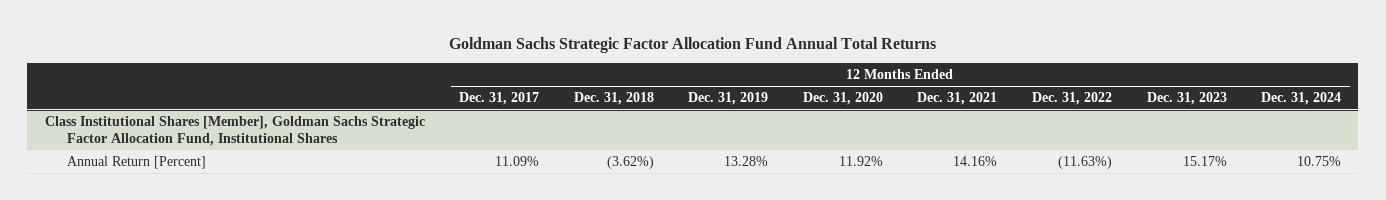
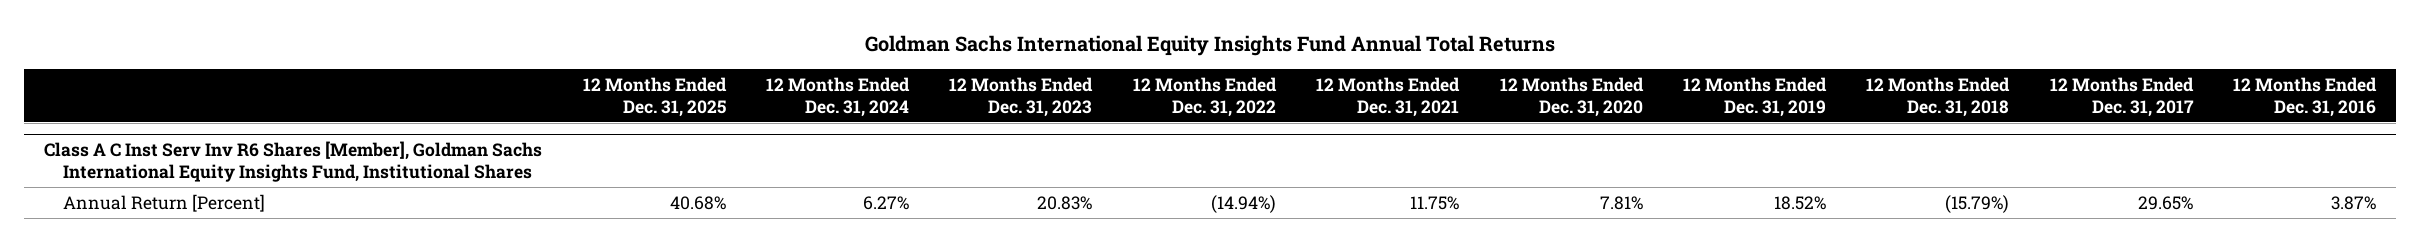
- Goldman Sachs Strategic Factor Allocation Fund Annual Total Returns
+ Goldman Sachs International Equity Insights Fund Annual Total Returns
- | 12 Months Ended Dec. 31, 2017 | 12 Months Ended Dec. 31, 2018 | 12 Months Ended Dec. 31, 2019 | 12 Months Ended Dec. 31, 2020 | 12 Months Ended Dec. 31, 2021 | 12 Months Ended Dec. 31, 2022 | 12 Months Ended Dec. 31, 2023 | 12 Months Ended Dec. 31, 2024
+ | 12 Months Ended Dec. 31, 2025 | 12 Months Ended Dec. 31, 2024 | 12 Months Ended Dec. 31, 2023 | 12 Months Ended Dec. 31, 2022 | 12 Months Ended Dec. 31, 2021 | 12 Months Ended Dec. 31, 2020 | 12 Months Ended Dec. 31, 2019 | 12 Months Ended Dec. 31, 2018 | 12 Months Ended Dec. 31, 2017 | 12 Months Ended Dec. 31, 2016
- Class Institutional Shares [Member], Goldman Sachs Strategic Factor Allocation Fund, Institutional Shares
- Annual Return [Percent] | 11.09% | (3.62%) | 13.28% | 11.92% | 14.16% | (11.63%) | 15.17% | 10.75%
+ Class A C Inst Serv Inv R6 Shares [Member], Goldman Sachs International Equity Insights Fund, Institutional Shares
+ Annual Return [Percent] | 40.68% | 6.27% | 20.83% | (14.94%) | 11.75% | 7.81% | 18.52% | (15.79%) | 29.65% | 3.87%

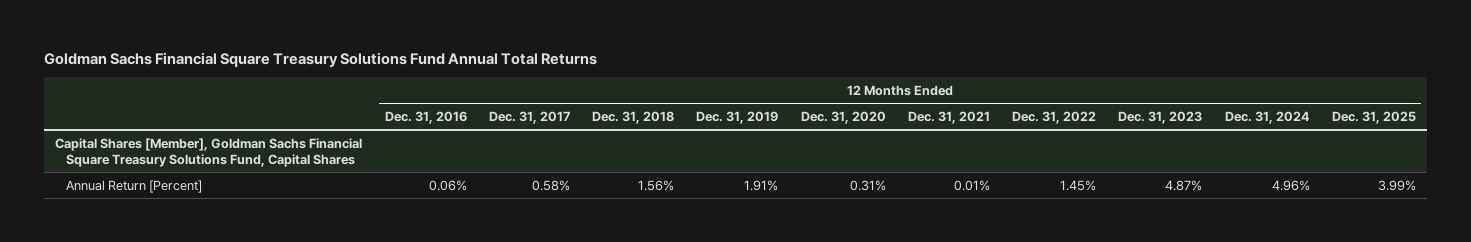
- Goldman Sachs International Equity Insights Fund Annual Total Returns
+ Goldman Sachs Financial Square Treasury Solutions Fund Annual Total Returns
- | 12 Months Ended Dec. 31, 2025 | 12 Months Ended Dec. 31, 2024 | 12 Months Ended Dec. 31, 2023 | 12 Months Ended Dec. 31, 2022 | 12 Months Ended Dec. 31, 2021 | 12 Months Ended Dec. 31, 2020 | 12 Months Ended Dec. 31, 2019 | 12 Months Ended Dec. 31, 2018 | 12 Months Ended Dec. 31, 2017 | 12 Months Ended Dec. 31, 2016
+ | 12 Months Ended Dec. 31, 2016 | 12 Months Ended Dec. 31, 2017 | 12 Months Ended Dec. 31, 2018 | 12 Months Ended Dec. 31, 2019 | 12 Months Ended Dec. 31, 2020 | 12 Months Ended Dec. 31, 2021 | 12 Months Ended Dec. 31, 2022 | 12 Months Ended Dec. 31, 2023 | 12 Months Ended Dec. 31, 2024 | 12 Months Ended Dec. 31, 2025
- Class A C Inst Serv Inv R6 Shares [Member], Goldman Sachs International Equity Insights Fund, Institutional Shares
- Annual Return [Percent] | 40.68% | 6.27% | 20.83% | (14.94%) | 11.75% | 7.81% | 18.52% | (15.79%) | 29.65% | 3.87%
+ Capital Shares [Member], Goldman Sachs Financial Square Treasury Solutions Fund, Capital Shares
+ Annual Return [Percent] | 0.06% | 0.58% | 1.56% | 1.91% | 0.31% | 0.01% | 1.45% | 4.87% | 4.96% | 3.99%

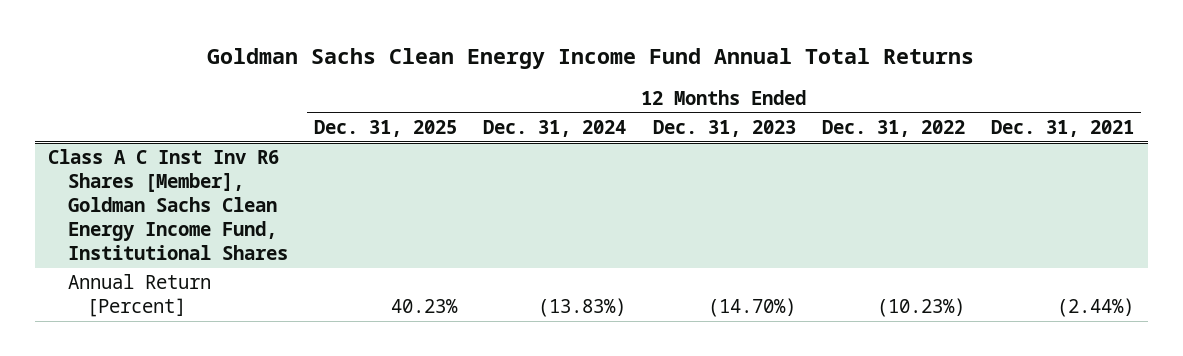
- Goldman Sachs Financial Square Treasury Solutions Fund Annual Total Returns
+ Goldman Sachs Clean Energy Income Fund Annual Total Returns
- | 12 Months Ended Dec. 31, 2016 | 12 Months Ended Dec. 31, 2017 | 12 Months Ended Dec. 31, 2018 | 12 Months Ended Dec. 31, 2019 | 12 Months Ended Dec. 31, 2020 | 12 Months Ended Dec. 31, 2021 | 12 Months Ended Dec. 31, 2022 | 12 Months Ended Dec. 31, 2023 | 12 Months Ended Dec. 31, 2024 | 12 Months Ended Dec. 31, 2025
+ | 12 Months Ended Dec. 31, 2025 | 12 Months Ended Dec. 31, 2024 | 12 Months Ended Dec. 31, 2023 | 12 Months Ended Dec. 31, 2022 | 12 Months Ended Dec. 31, 2021
- Capital Shares [Member], Goldman Sachs Financial Square Treasury Solutions Fund, Capital Shares
- Annual Return [Percent] | 0.06% | 0.58% | 1.56% | 1.91% | 0.31% | 0.01% | 1.45% | 4.87% | 4.96% | 3.99%
+ Class A C Inst Inv R6 Shares [Member], Goldman Sachs Clean Energy Income Fund, Institutional Shares
+ Annual Return [Percent] | 40.23% | (13.83%) | (14.70%) | (10.23%) | (2.44%)

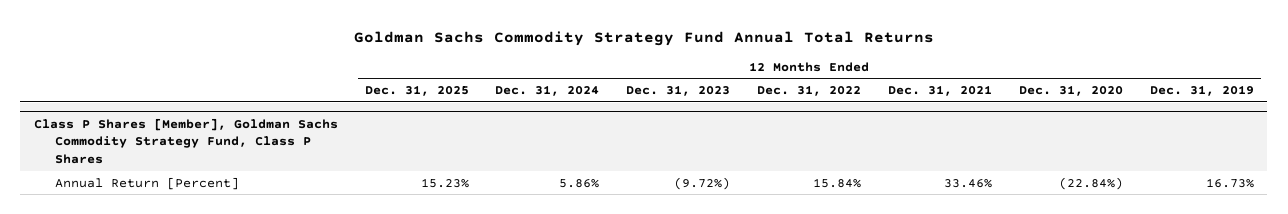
- Goldman Sachs Clean Energy Income Fund Annual Total Returns
+ Goldman Sachs Commodity Strategy Fund Annual Total Returns
- | 12 Months Ended Dec. 31, 2025 | 12 Months Ended Dec. 31, 2024 | 12 Months Ended Dec. 31, 2023 | 12 Months Ended Dec. 31, 2022 | 12 Months Ended Dec. 31, 2021
+ | 12 Months Ended Dec. 31, 2025 | 12 Months Ended Dec. 31, 2024 | 12 Months Ended Dec. 31, 2023 | 12 Months Ended Dec. 31, 2022 | 12 Months Ended Dec. 31, 2021 | 12 Months Ended Dec. 31, 2020 | 12 Months Ended Dec. 31, 2019
- Class A C Inst Inv R6 Shares [Member], Goldman Sachs Clean Energy Income Fund, Institutional Shares
- Annual Return [Percent] | 40.23% | (13.83%) | (14.70%) | (10.23%) | (2.44%)
+ Class P Shares [Member], Goldman Sachs Commodity Strategy Fund, Class P Shares
+ Annual Return [Percent] | 15.23% | 5.86% | (9.72%) | 15.84% | 33.46% | (22.84%) | 16.73%

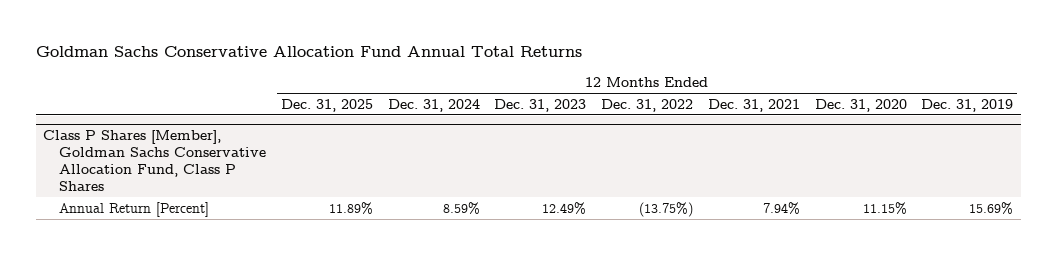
- Goldman Sachs Commodity Strategy Fund Annual Total Returns
+ Goldman Sachs Conservative Allocation Fund Annual Total Returns
- Class P Shares [Member], Goldman Sachs Commodity Strategy Fund, Class P Shares
- Annual Return [Percent] | 15.23% | 5.86% | (9.72%) | 15.84% | 33.46% | (22.84%) | 16.73%
+ Class P Shares [Member], Goldman Sachs Conservative Allocation Fund, Class P Shares
+ Annual Return [Percent] | 11.89% | 8.59% | 12.49% | (13.75%) | 7.94% | 11.15% | 15.69%

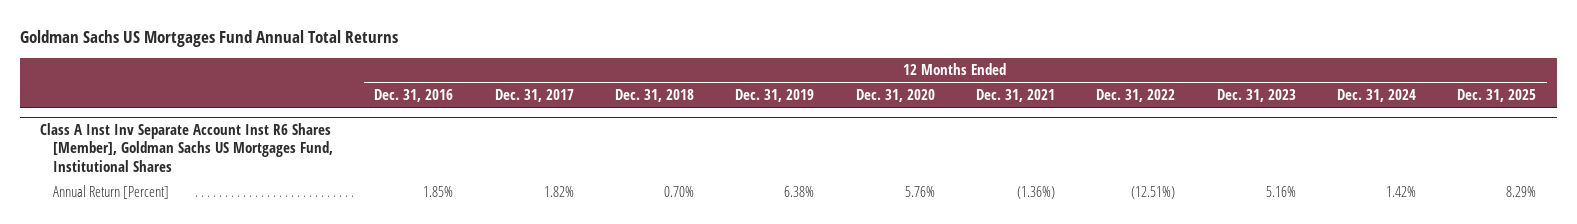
- Goldman Sachs Conservative Allocation Fund Annual Total Returns
+ Goldman Sachs US Mortgages Fund Annual Total Returns
- | 12 Months Ended Dec. 31, 2025 | 12 Months Ended Dec. 31, 2024 | 12 Months Ended Dec. 31, 2023 | 12 Months Ended Dec. 31, 2022 | 12 Months Ended Dec. 31, 2021 | 12 Months Ended Dec. 31, 2020 | 12 Months Ended Dec. 31, 2019
+ | 12 Months Ended Dec. 31, 2016 | 12 Months Ended Dec. 31, 2017 | 12 Months Ended Dec. 31, 2018 | 12 Months Ended Dec. 31, 2019 | 12 Months Ended Dec. 31, 2020 | 12 Months Ended Dec. 31, 2021 | 12 Months Ended Dec. 31, 2022 | 12 Months Ended Dec. 31, 2023 | 12 Months Ended Dec. 31, 2024 | 12 Months Ended Dec. 31, 2025
- Class P Shares [Member], Goldman Sachs Conservative Allocation Fund, Class P Shares
- Annual Return [Percent] | 11.89% | 8.59% | 12.49% | (13.75%) | 7.94% | 11.15% | 15.69%
+ Class A Inst Inv Separate Account Inst R6 Shares [Member], Goldman Sachs US Mortgages Fund, Institutional Shares
+ Annual Return [Percent] | 1.85% | 1.82% | 0.70% | 6.38% | 5.76% | (1.36%) | (12.51%) | 5.16% | 1.42% | 8.29%

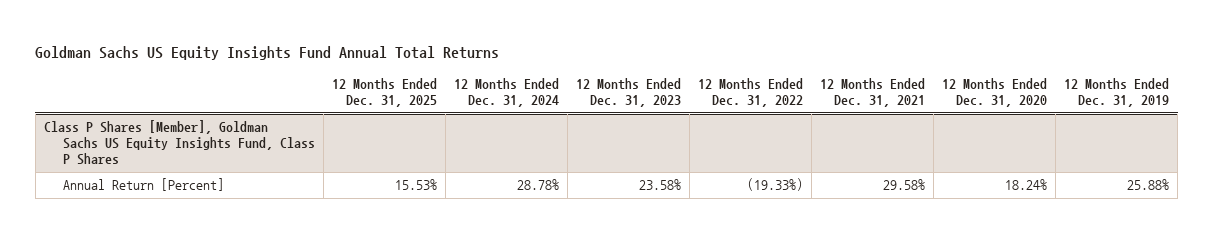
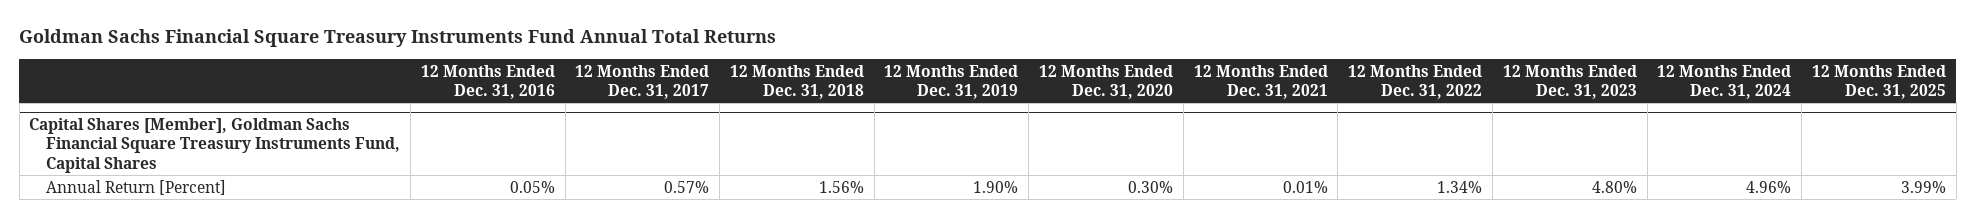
- Goldman Sachs US Equity Insights Fund Annual Total Returns
+ Goldman Sachs Financial Square Treasury Instruments Fund Annual Total Returns
- | 12 Months Ended Dec. 31, 2025 | 12 Months Ended Dec. 31, 2024 | 12 Months Ended Dec. 31, 2023 | 12 Months Ended Dec. 31, 2022 | 12 Months Ended Dec. 31, 2021 | 12 Months Ended Dec. 31, 2020 | 12 Months Ended Dec. 31, 2019
+ | 12 Months Ended Dec. 31, 2016 | 12 Months Ended Dec. 31, 2017 | 12 Months Ended Dec. 31, 2018 | 12 Months Ended Dec. 31, 2019 | 12 Months Ended Dec. 31, 2020 | 12 Months Ended Dec. 31, 2021 | 12 Months Ended Dec. 31, 2022 | 12 Months Ended Dec. 31, 2023 | 12 Months Ended Dec. 31, 2024 | 12 Months Ended Dec. 31, 2025
- Class P Shares [Member], Goldman Sachs US Equity Insights Fund, Class P Shares
- Annual Return [Percent] | 15.53% | 28.78% | 23.58% | (19.33%) | 29.58% | 18.24% | 25.88%
+ Capital Shares [Member], Goldman Sachs Financial Square Treasury Instruments Fund, Capital Shares
+ Annual Return [Percent] | 0.05% | 0.57% | 1.56% | 1.90% | 0.30% | 0.01% | 1.34% | 4.80% | 4.96% | 3.99%

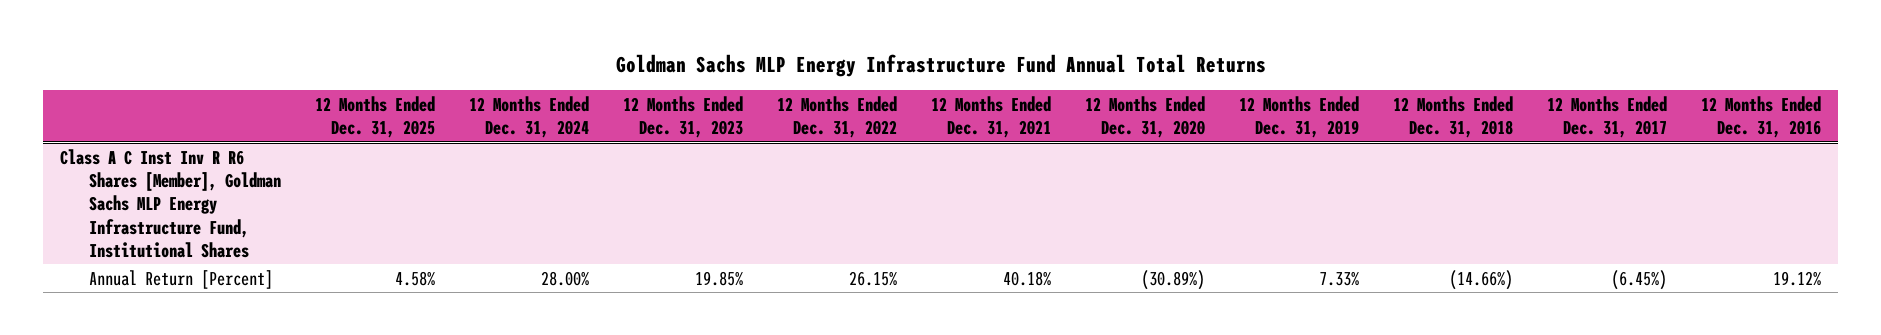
- Goldman Sachs Financial Square Treasury Instruments Fund Annual Total Returns
+ Goldman Sachs MLP Energy Infrastructure Fund Annual Total Returns
- | 12 Months Ended Dec. 31, 2016 | 12 Months Ended Dec. 31, 2017 | 12 Months Ended Dec. 31, 2018 | 12 Months Ended Dec. 31, 2019 | 12 Months Ended Dec. 31, 2020 | 12 Months Ended Dec. 31, 2021 | 12 Months Ended Dec. 31, 2022 | 12 Months Ended Dec. 31, 2023 | 12 Months Ended Dec. 31, 2024 | 12 Months Ended Dec. 31, 2025
+ | 12 Months Ended Dec. 31, 2025 | 12 Months Ended Dec. 31, 2024 | 12 Months Ended Dec. 31, 2023 | 12 Months Ended Dec. 31, 2022 | 12 Months Ended Dec. 31, 2021 | 12 Months Ended Dec. 31, 2020 | 12 Months Ended Dec. 31, 2019 | 12 Months Ended Dec. 31, 2018 | 12 Months Ended Dec. 31, 2017 | 12 Months Ended Dec. 31, 2016
- Capital Shares [Member], Goldman Sachs Financial Square Treasury Instruments Fund, Capital Shares
- Annual Return [Percent] | 0.05% | 0.57% | 1.56% | 1.90% | 0.30% | 0.01% | 1.34% | 4.80% | 4.96% | 3.99%
+ Class A C Inst Inv R R6 Shares [Member], Goldman Sachs MLP Energy Infrastructure Fund, Institutional Shares
+ Annual Return [Percent] | 4.58% | 28.00% | 19.85% | 26.15% | 40.18% | (30.89%) | 7.33% | (14.66%) | (6.45%) | 19.12%

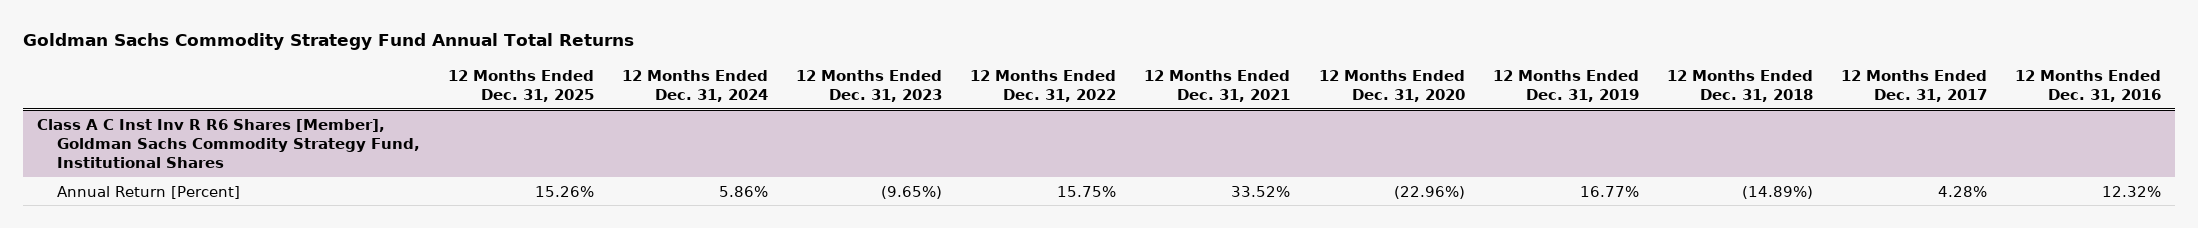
- Goldman Sachs MLP Energy Infrastructure Fund Annual Total Returns
+ Goldman Sachs Commodity Strategy Fund Annual Total Returns
- Class A C Inst Inv R R6 Shares [Member], Goldman Sachs MLP Energy Infrastructure Fund, Institutional Shares
- Annual Return [Percent] | 4.58% | 28.00% | 19.85% | 26.15% | 40.18% | (30.89%) | 7.33% | (14.66%) | (6.45%) | 19.12%
+ Class A C Inst Inv R R6 Shares [Member], Goldman Sachs Commodity Strategy Fund, Institutional Shares
+ Annual Return [Percent] | 15.26% | 5.86% | (9.65%) | 15.75% | 33.52% | (22.96%) | 16.77% | (14.89%) | 4.28% | 12.32%

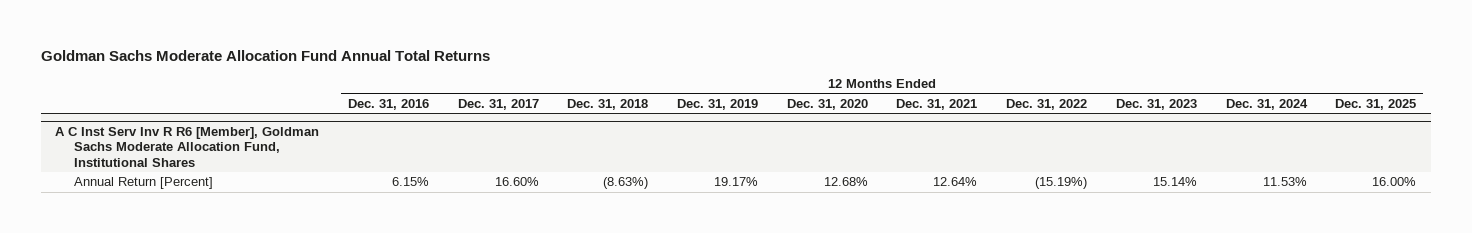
- Goldman Sachs Commodity Strategy Fund Annual Total Returns
+ Goldman Sachs Moderate Allocation Fund Annual Total Returns
- | 12 Months Ended Dec. 31, 2025 | 12 Months Ended Dec. 31, 2024 | 12 Months Ended Dec. 31, 2023 | 12 Months Ended Dec. 31, 2022 | 12 Months Ended Dec. 31, 2021 | 12 Months Ended Dec. 31, 2020 | 12 Months Ended Dec. 31, 2019 | 12 Months Ended Dec. 31, 2018 | 12 Months Ended Dec. 31, 2017 | 12 Months Ended Dec. 31, 2016
+ | 12 Months Ended Dec. 31, 2016 | 12 Months Ended Dec. 31, 2017 | 12 Months Ended Dec. 31, 2018 | 12 Months Ended Dec. 31, 2019 | 12 Months Ended Dec. 31, 2020 | 12 Months Ended Dec. 31, 2021 | 12 Months Ended Dec. 31, 2022 | 12 Months Ended Dec. 31, 2023 | 12 Months Ended Dec. 31, 2024 | 12 Months Ended Dec. 31, 2025
- Class A C Inst Inv R R6 Shares [Member], Goldman Sachs Commodity Strategy Fund, Institutional Shares
- Annual Return [Percent] | 15.26% | 5.86% | (9.65%) | 15.75% | 33.52% | (22.96%) | 16.77% | (14.89%) | 4.28% | 12.32%
+ A C Inst Serv Inv R R6 [Member], Goldman Sachs Moderate Allocation Fund, Institutional Shares
+ Annual Return [Percent] | 6.15% | 16.60% | (8.63%) | 19.17% | 12.68% | 12.64% | (15.19%) | 15.14% | 11.53% | 16.00%

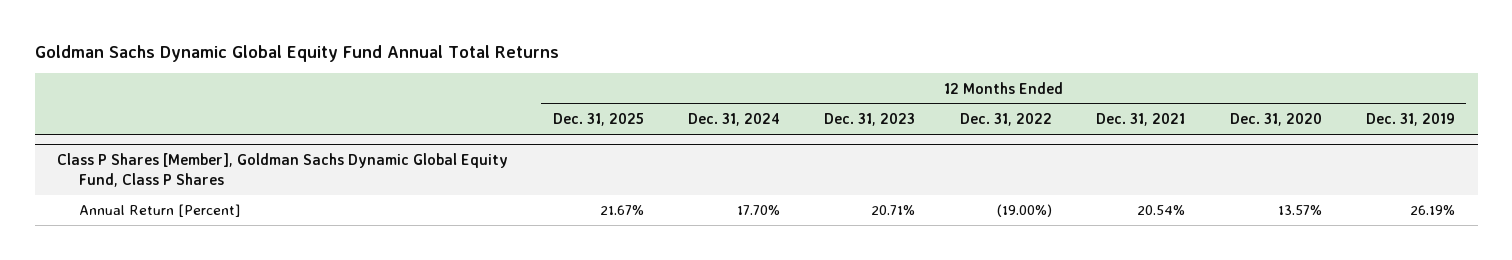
- Goldman Sachs Moderate Allocation Fund Annual Total Returns
+ Goldman Sachs Dynamic Global Equity Fund Annual Total Returns
- | 12 Months Ended Dec. 31, 2016 | 12 Months Ended Dec. 31, 2017 | 12 Months Ended Dec. 31, 2018 | 12 Months Ended Dec. 31, 2019 | 12 Months Ended Dec. 31, 2020 | 12 Months Ended Dec. 31, 2021 | 12 Months Ended Dec. 31, 2022 | 12 Months Ended Dec. 31, 2023 | 12 Months Ended Dec. 31, 2024 | 12 Months Ended Dec. 31, 2025
+ | 12 Months Ended Dec. 31, 2025 | 12 Months Ended Dec. 31, 2024 | 12 Months Ended Dec. 31, 2023 | 12 Months Ended Dec. 31, 2022 | 12 Months Ended Dec. 31, 2021 | 12 Months Ended Dec. 31, 2020 | 12 Months Ended Dec. 31, 2019
- A C Inst Serv Inv R R6 [Member], Goldman Sachs Moderate Allocation Fund, Institutional Shares
- Annual Return [Percent] | 6.15% | 16.60% | (8.63%) | 19.17% | 12.68% | 12.64% | (15.19%) | 15.14% | 11.53% | 16.00%
+ Class P Shares [Member], Goldman Sachs Dynamic Global Equity Fund, Class P Shares
+ Annual Return [Percent] | 21.67% | 17.70% | 20.71% | (19.00%) | 20.54% | 13.57% | 26.19%

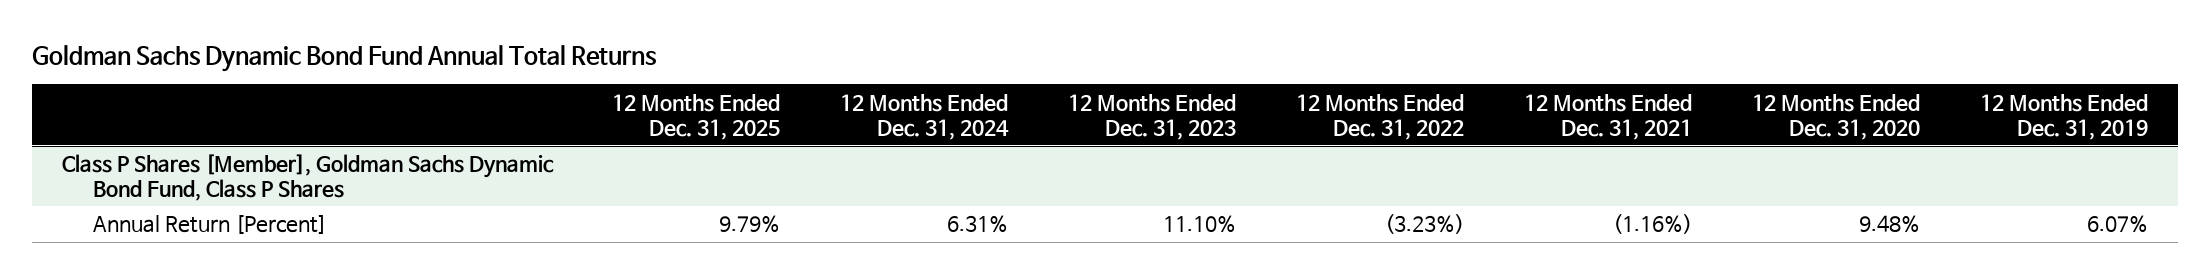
- Goldman Sachs Dynamic Global Equity Fund Annual Total Returns
+ Goldman Sachs Dynamic Bond Fund Annual Total Returns
- Class P Shares [Member], Goldman Sachs Dynamic Global Equity Fund, Class P Shares
- Annual Return [Percent] | 21.67% | 17.70% | 20.71% | (19.00%) | 20.54% | 13.57% | 26.19%
+ Class P Shares [Member], Goldman Sachs Dynamic Bond Fund, Class P Shares
+ Annual Return [Percent] | 9.79% | 6.31% | 11.10% | (3.23%) | (1.16%) | 9.48% | 6.07%

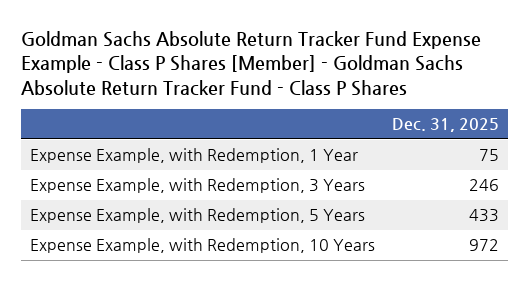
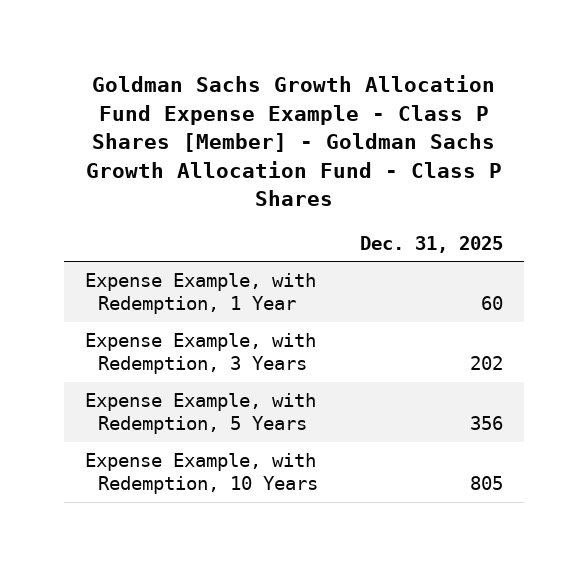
- Goldman Sachs Absolute Return Tracker Fund Expense Example - Class P Shares [Member] - Goldman Sachs Absolute Return Tracker Fund - Class P Shares
+ Goldman Sachs Growth Allocation Fund Expense Example - Class P Shares [Member] - Goldman Sachs Growth Allocation Fund - Class P Shares
- Expense Example, with Redemption, 1 Year | 75
- Expense Example, with Redemption, 3 Years | 246
- Expense Example, with Redemption, 5 Years | 433
- Expense Example, with Redemption, 10 Years | 972
+ Expense Example, with Redemption, 1 Year | 60
+ Expense Example, with Redemption, 3 Years | 202
+ Expense Example, with Redemption, 5 Years | 356
+ Expense Example, with Redemption, 10 Years | 805

